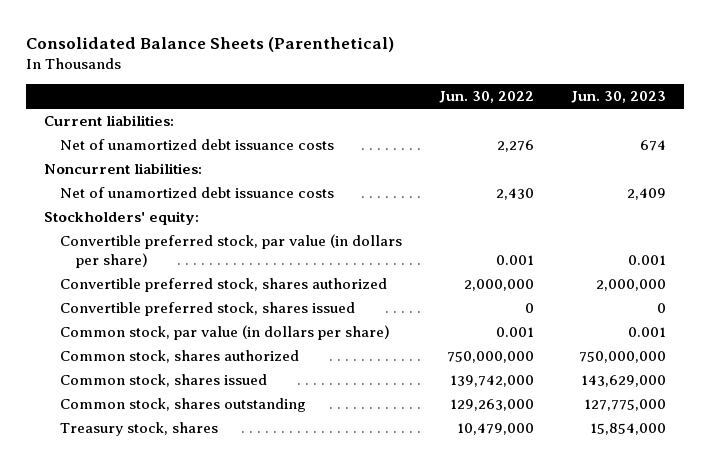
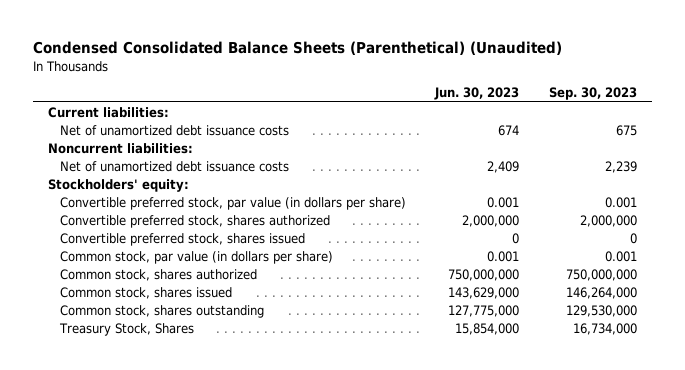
- Consolidated Balance Sheets (Parenthetical)
+ Condensed Consolidated Balance Sheets (Parenthetical) (Unaudited)
- | Jun. 30, 2022 | Jun. 30, 2023
+ | Jun. 30, 2023 | Sep. 30, 2023
- Treasury stock, shares | 10,479,000 | 15,854,000
+ Treasury Stock, Shares | 15,854,000 | 16,734,000

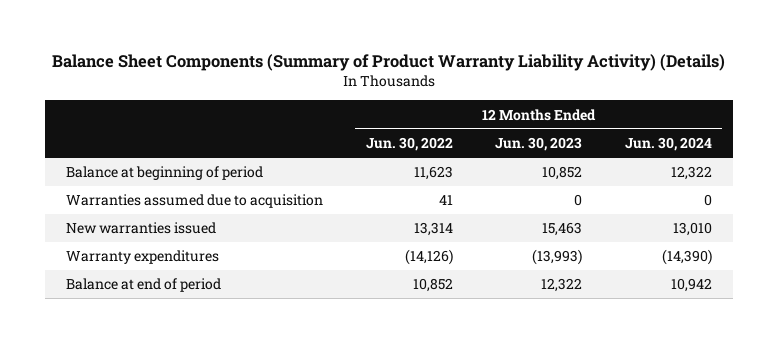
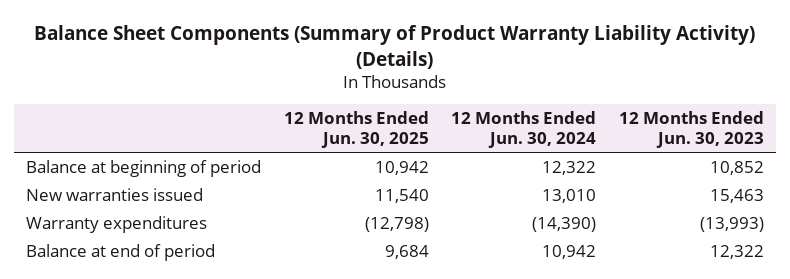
- | 12 Months Ended Jun. 30, 2022 | 12 Months Ended Jun. 30, 2023 | 12 Months Ended Jun. 30, 2024
+ | 12 Months Ended Jun. 30, 2025 | 12 Months Ended Jun. 30, 2024 | 12 Months Ended Jun. 30, 2023
- Warranties assumed due to acquisition | 41 | 0 | 0

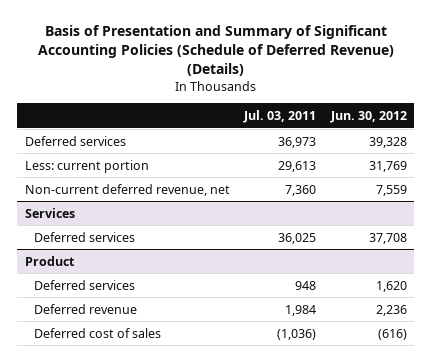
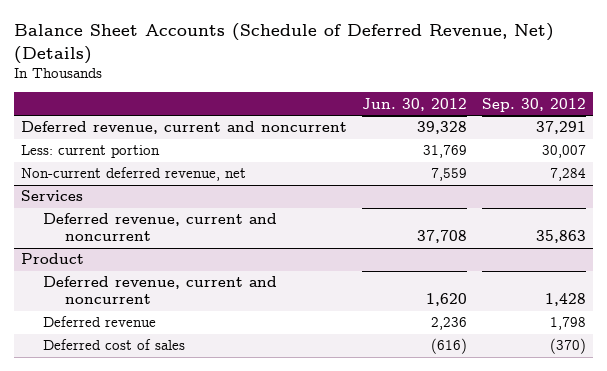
- Basis of Presentation and Summary of Significant Accounting Policies (Schedule of Deferred Revenue) (Details)
+ Balance Sheet Accounts (Schedule of Deferred Revenue, Net) (Details)
- | Jul. 03, 2011 | Jun. 30, 2012
+ | Jun. 30, 2012 | Sep. 30, 2012
- Deferred services | 36,973 | 39,328
+ Deferred revenue, current and noncurrent | 39,328 | 37,291
@ Services
- Deferred services | 36,025 | 37,708
+ Deferred revenue, current and noncurrent | 37,708 | 35,863
@ Product
- Deferred services | 948 | 1,620
+ Deferred revenue, current and noncurrent | 1,620 | 1,428

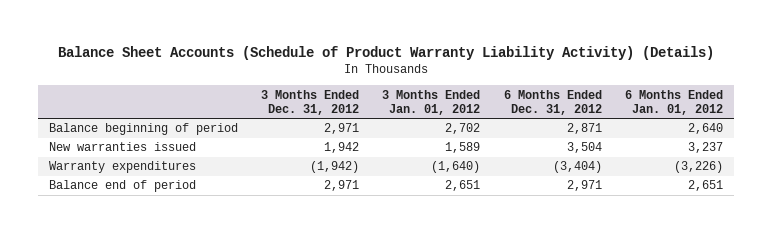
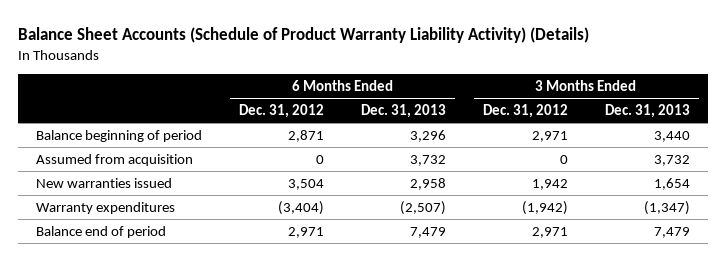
- | 3 Months Ended Dec. 31, 2012 | 3 Months Ended Jan. 01, 2012 | 6 Months Ended Dec. 31, 2012 | 6 Months Ended Jan. 01, 2012
+ | 6 Months Ended Dec. 31, 2012 | 6 Months Ended Dec. 31, 2013 | 3 Months Ended Dec. 31, 2012 | 3 Months Ended Dec. 31, 2013
+ Assumed from acquisition | 0 | 3,732 | 0 | 3,732

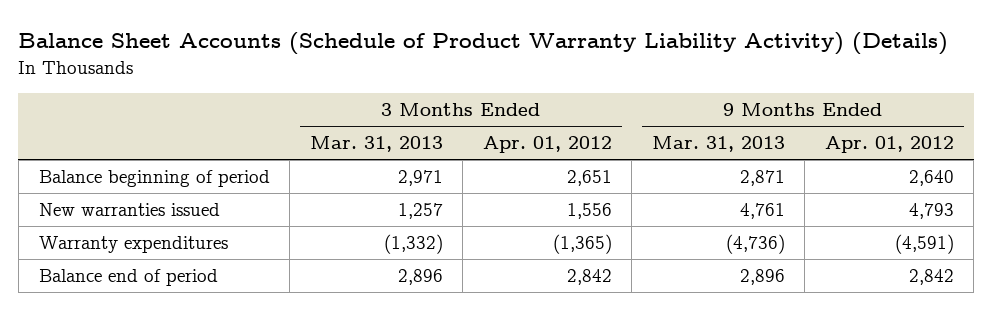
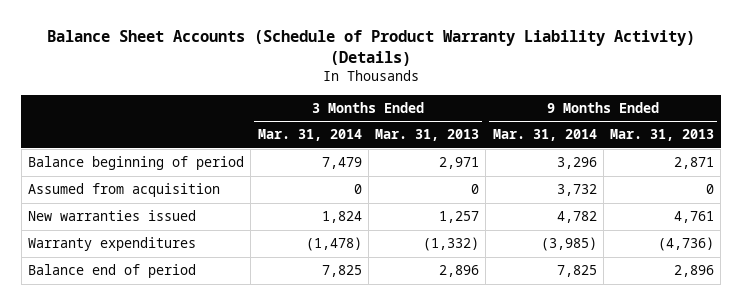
- | 3 Months Ended Mar. 31, 2013 | 3 Months Ended Apr. 01, 2012 | 9 Months Ended Mar. 31, 2013 | 9 Months Ended Apr. 01, 2012
+ | 3 Months Ended Mar. 31, 2014 | 3 Months Ended Mar. 31, 2013 | 9 Months Ended Mar. 31, 2014 | 9 Months Ended Mar. 31, 2013
+ Assumed from acquisition | 0 | 0 | 3,732 | 0

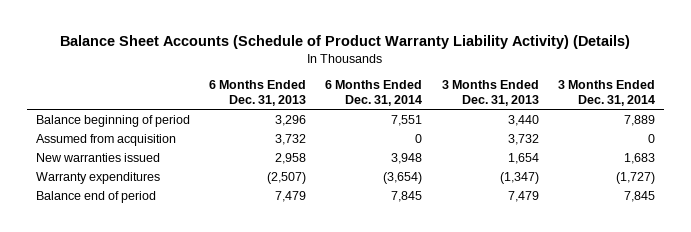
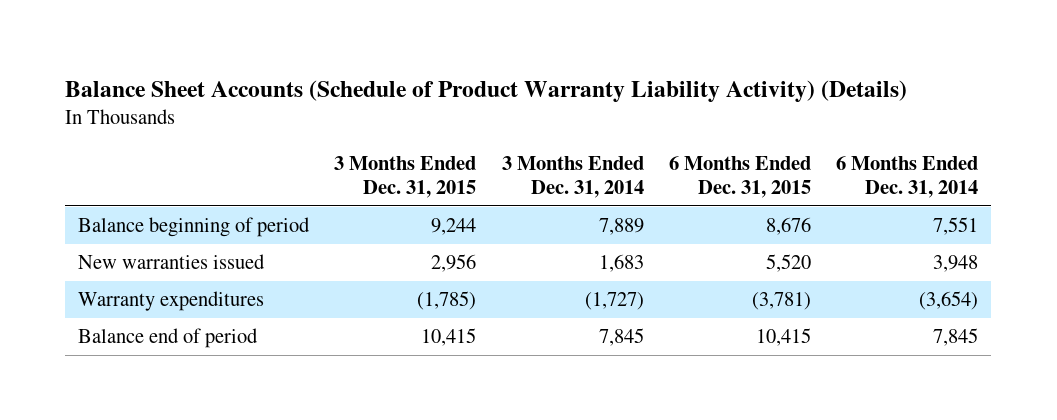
- | 6 Months Ended Dec. 31, 2013 | 6 Months Ended Dec. 31, 2014 | 3 Months Ended Dec. 31, 2013 | 3 Months Ended Dec. 31, 2014
+ | 3 Months Ended Dec. 31, 2015 | 3 Months Ended Dec. 31, 2014 | 6 Months Ended Dec. 31, 2015 | 6 Months Ended Dec. 31, 2014
- Assumed from acquisition | 3,732 | 0 | 3,732 | 0

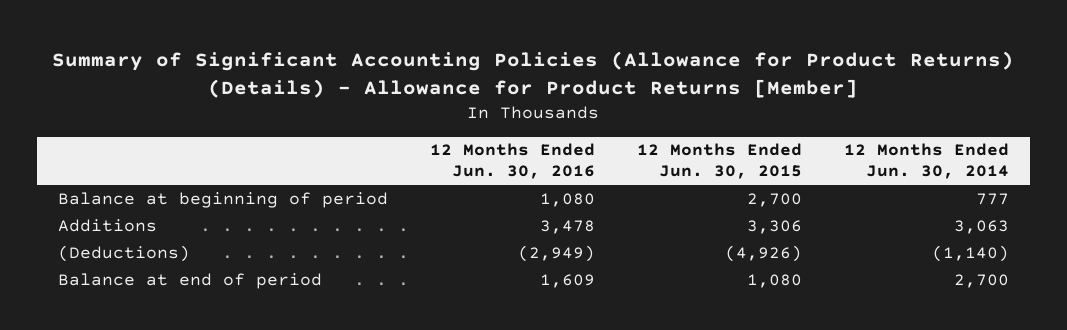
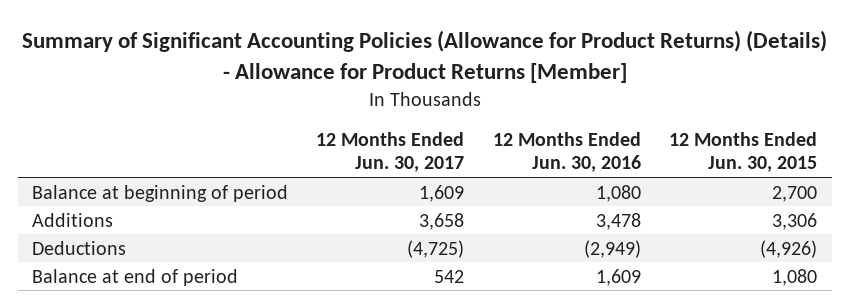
- | 12 Months Ended Jun. 30, 2016 | 12 Months Ended Jun. 30, 2015 | 12 Months Ended Jun. 30, 2014
+ | 12 Months Ended Jun. 30, 2017 | 12 Months Ended Jun. 30, 2016 | 12 Months Ended Jun. 30, 2015
- (Deductions) | (2,949) | (4,926) | (1,140)
+ Deductions | (4,725) | (2,949) | (4,926)

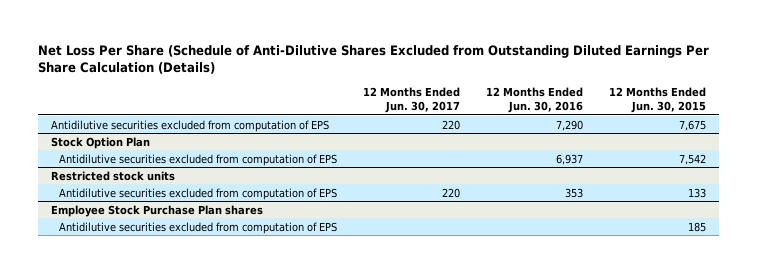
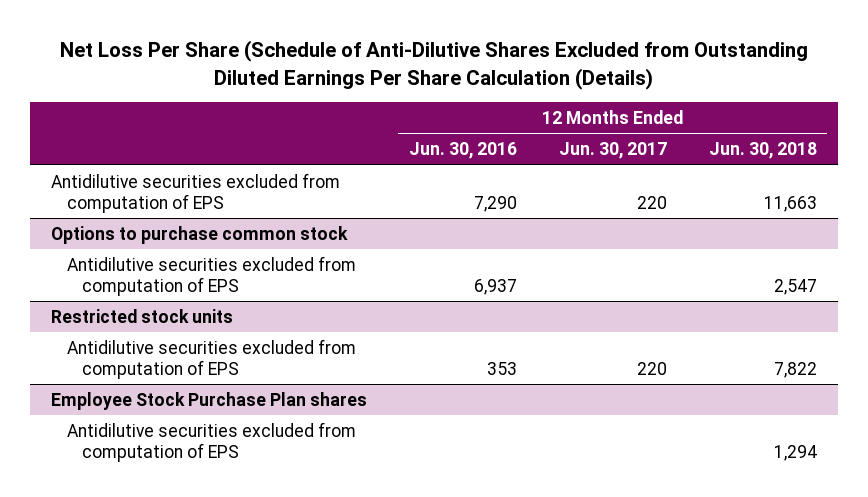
- | 12 Months Ended Jun. 30, 2017 | 12 Months Ended Jun. 30, 2016 | 12 Months Ended Jun. 30, 2015
+ | 12 Months Ended Jun. 30, 2016 | 12 Months Ended Jun. 30, 2017 | 12 Months Ended Jun. 30, 2018
- Stock Option Plan
+ Options to purchase common stock

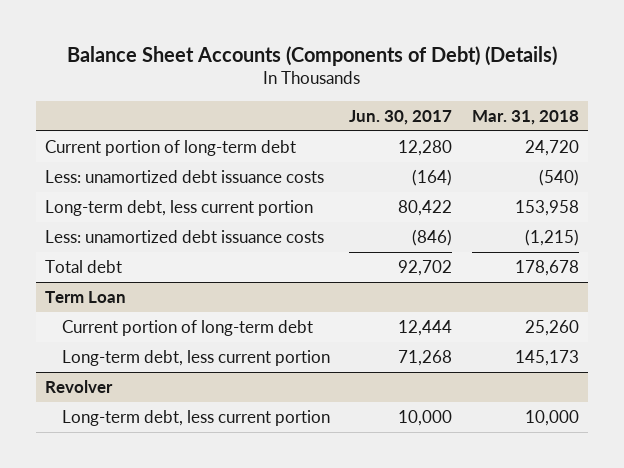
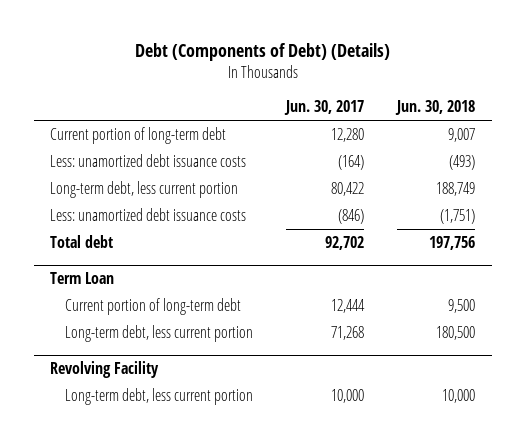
- Balance Sheet Accounts (Components of Debt) (Details)
+ Debt (Components of Debt) (Details)
- | Jun. 30, 2017 | Mar. 31, 2018
+ | Jun. 30, 2017 | Jun. 30, 2018
- Revolver
+ Revolving Facility

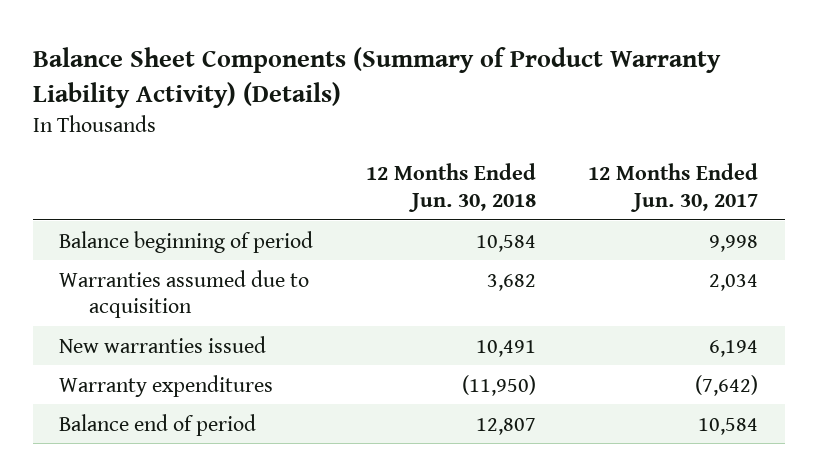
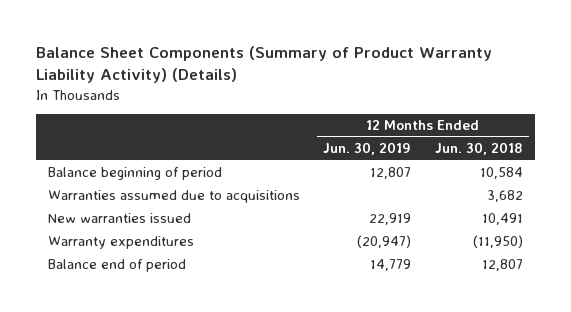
- | 12 Months Ended Jun. 30, 2018 | 12 Months Ended Jun. 30, 2017
+ | 12 Months Ended Jun. 30, 2019 | 12 Months Ended Jun. 30, 2018
- Warranties assumed due to acquisition | 3,682 | 2,034
+ Warranties assumed due to acquisitions | | 3,682

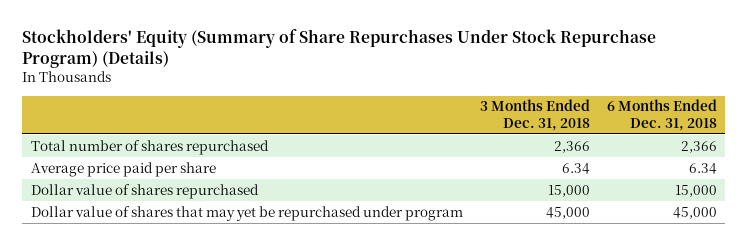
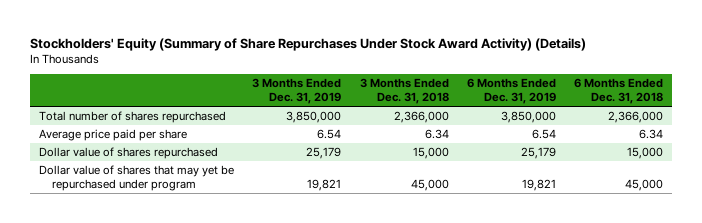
- Stockholders' Equity (Summary of Share Repurchases Under Stock Repurchase Program) (Details)
+ Stockholders' Equity (Summary of Share Repurchases Under Stock Award Activity) (Details)
- | 3 Months Ended Dec. 31, 2018 | 6 Months Ended Dec. 31, 2018
+ | 3 Months Ended Dec. 31, 2019 | 3 Months Ended Dec. 31, 2018 | 6 Months Ended Dec. 31, 2019 | 6 Months Ended Dec. 31, 2018
- Total number of shares repurchased | 2,366 | 2,366
+ Total number of shares repurchased | 3,850,000 | 2,366,000 | 3,850,000 | 2,366,000

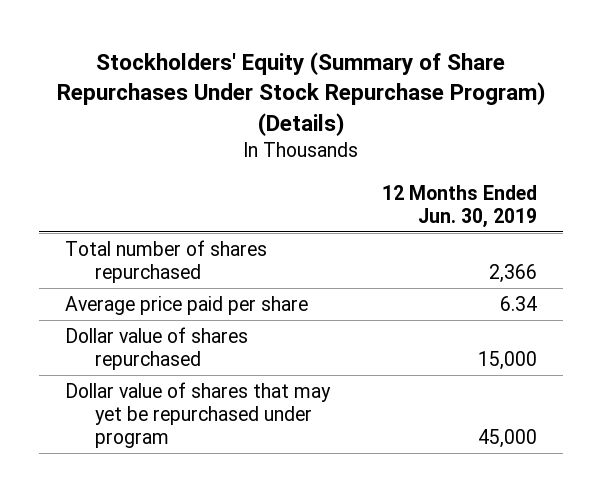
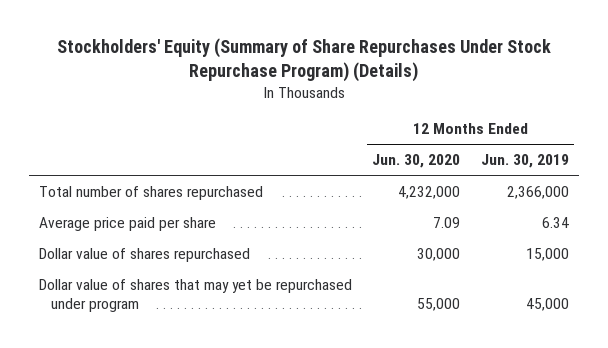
- | 12 Months Ended Jun. 30, 2019
+ | 12 Months Ended Jun. 30, 2020 | 12 Months Ended Jun. 30, 2019
- Total number of shares repurchased | 2,366
+ Total number of shares repurchased | 4,232,000 | 2,366,000

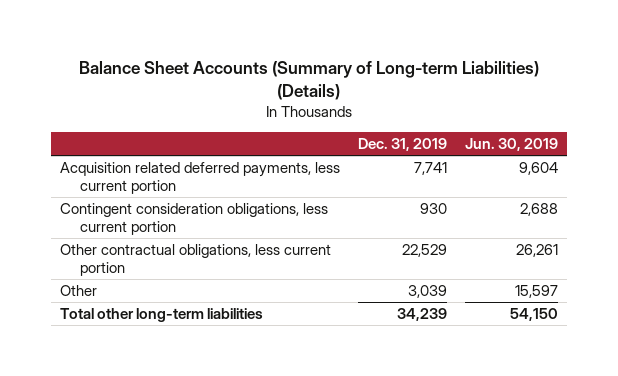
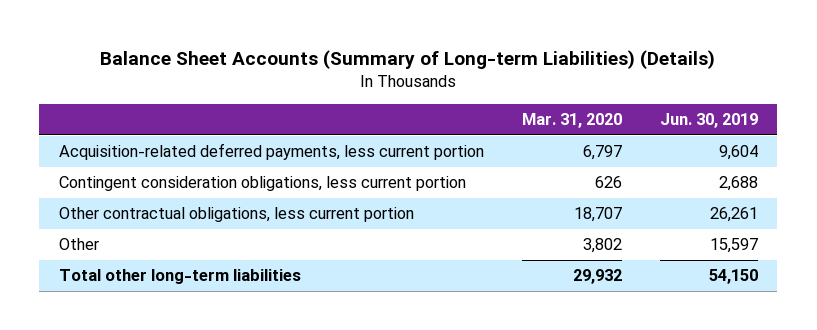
- | Dec. 31, 2019 | Jun. 30, 2019
+ | Mar. 31, 2020 | Jun. 30, 2019
- Acquisition related deferred payments, less current portion | 7,741 | 9,604
+ Acquisition-related deferred payments, less current portion | 6,797 | 9,604

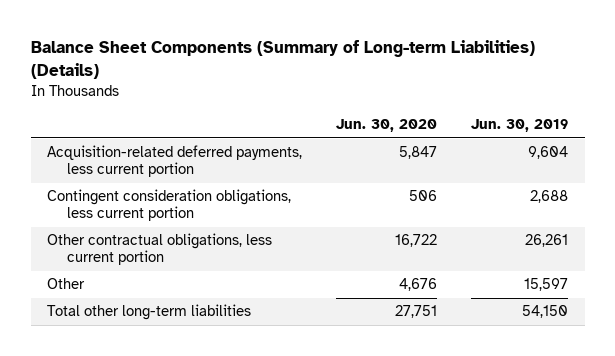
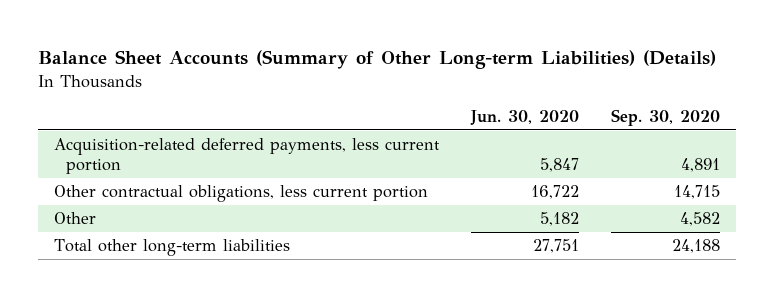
- Balance Sheet Components (Summary of Long-term Liabilities) (Details)
+ Balance Sheet Accounts (Summary of Other Long-term Liabilities) (Details)
- | Jun. 30, 2020 | Jun. 30, 2019
+ | Jun. 30, 2020 | Sep. 30, 2020
- Contingent consideration obligations, less current portion | 506 | 2,688
- Other | 4,676 | 15,597
+ Other | 5,182 | 4,582

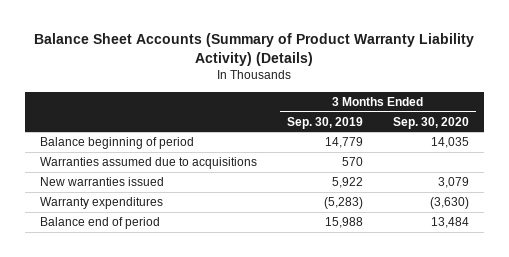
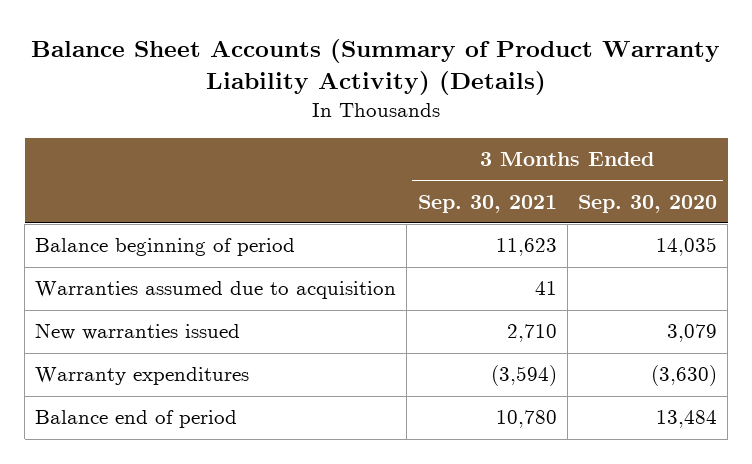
- | 3 Months Ended Sep. 30, 2019 | 3 Months Ended Sep. 30, 2020
+ | 3 Months Ended Sep. 30, 2021 | 3 Months Ended Sep. 30, 2020
- Warranties assumed due to acquisitions | 570 |
+ Warranties assumed due to acquisition | 41 |

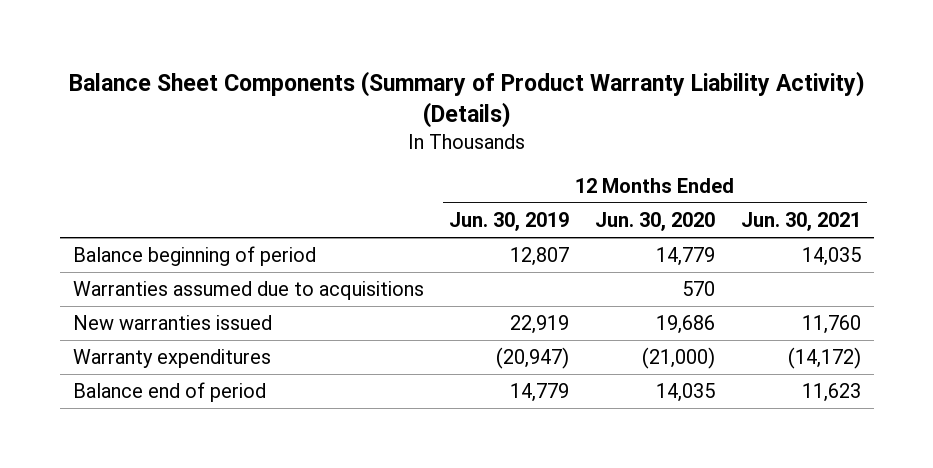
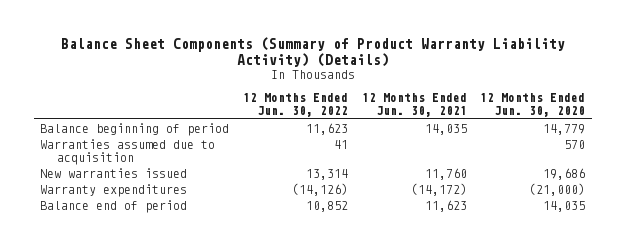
- | 12 Months Ended Jun. 30, 2019 | 12 Months Ended Jun. 30, 2020 | 12 Months Ended Jun. 30, 2021
+ | 12 Months Ended Jun. 30, 2022 | 12 Months Ended Jun. 30, 2021 | 12 Months Ended Jun. 30, 2020
- Warranties assumed due to acquisitions | | 570 |
+ Warranties assumed due to acquisition | 41 | | 570

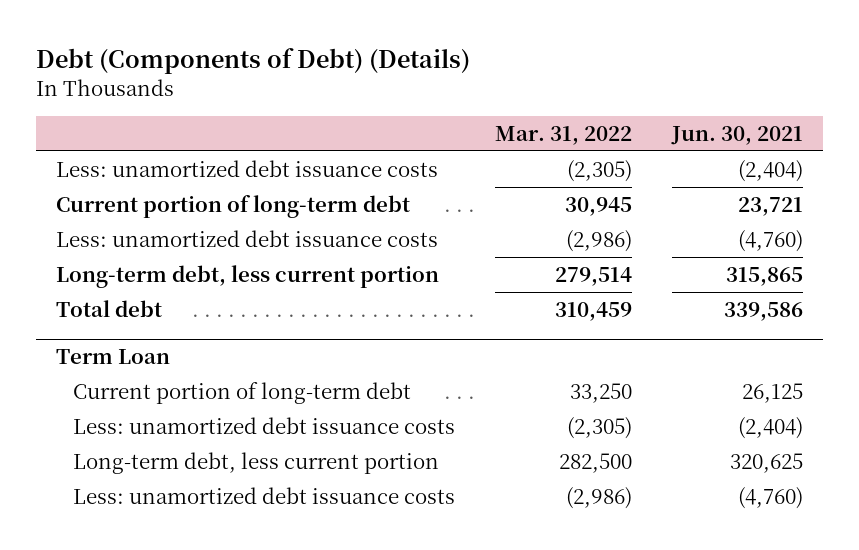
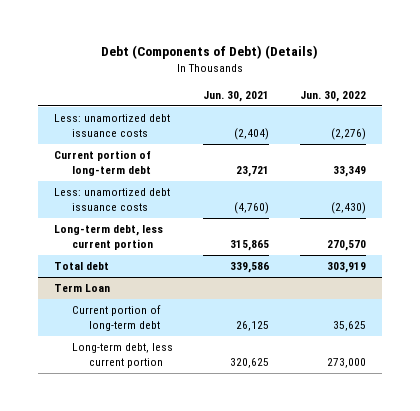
- | Mar. 31, 2022 | Jun. 30, 2021
+ | Jun. 30, 2021 | Jun. 30, 2022
@ Term Loan
- Less: unamortized debt issuance costs | (2,305) | (2,404)
- Less: unamortized debt issuance costs | (2,986) | (4,760)

